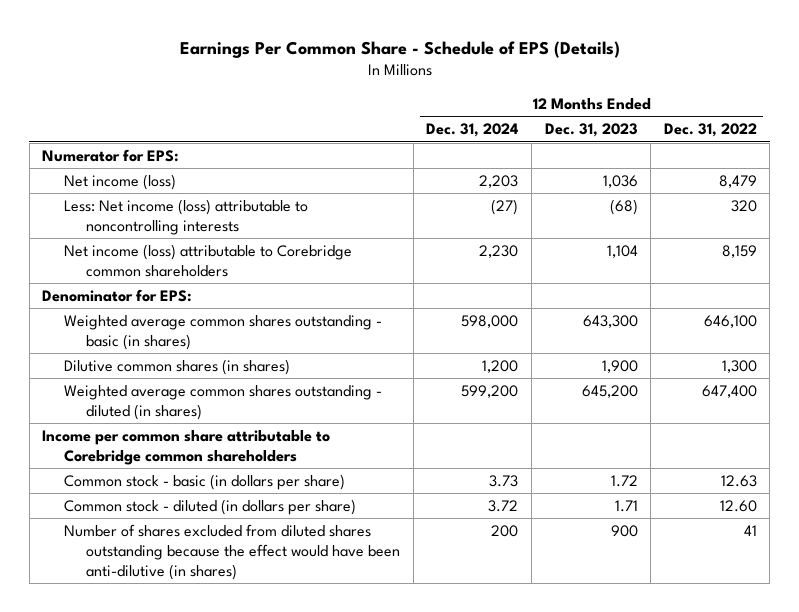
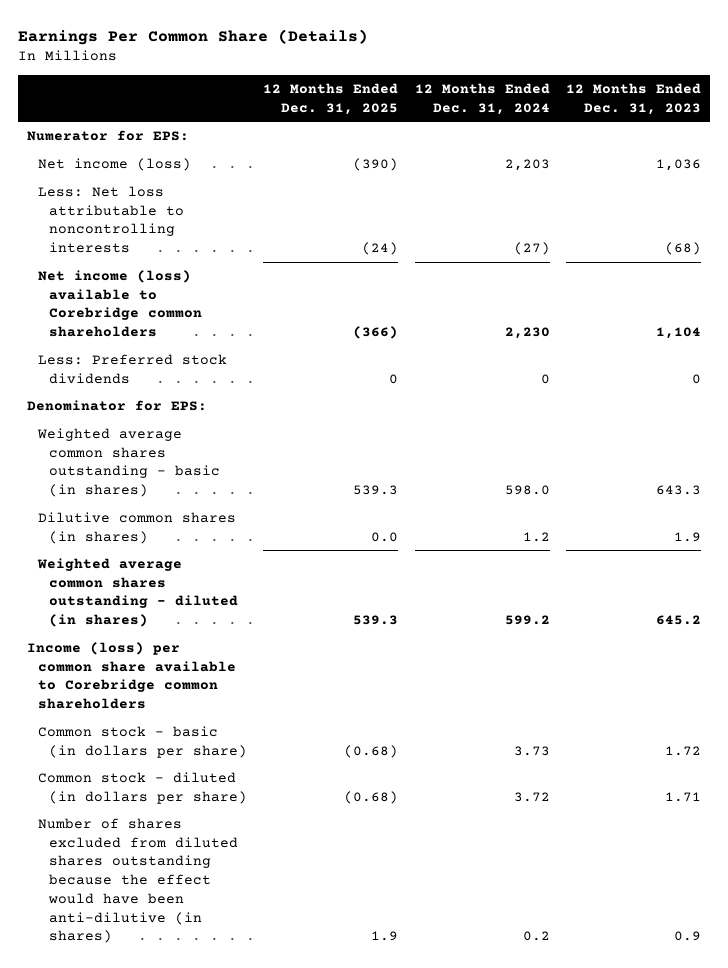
- Earnings Per Common Share - Schedule of EPS (Details)
+ Earnings Per Common Share (Details)
- | 12 Months Ended Dec. 31, 2024 | 12 Months Ended Dec. 31, 2023 | 12 Months Ended Dec. 31, 2022
+ | 12 Months Ended Dec. 31, 2025 | 12 Months Ended Dec. 31, 2024 | 12 Months Ended Dec. 31, 2023
- Less: Net income (loss) attributable to noncontrolling interests | (27) | (68) | 320
- Net income (loss) attributable to Corebridge common shareholders | 2,230 | 1,104 | 8,159
+ Less: Net loss attributable to noncontrolling interests | (24) | (27) | (68)
+ Net income (loss) available to Corebridge common shareholders | (366) | 2,230 | 1,104
+ Less: Preferred stock dividends | 0 | 0 | 0
- Weighted average common shares outstanding - basic (in shares) | 598,000 | 643,300 | 646,100
- Dilutive common shares (in shares) | 1,200 | 1,900 | 1,300
- Weighted average common shares outstanding - diluted (in shares) | 599,200 | 645,200 | 647,400
- Income per common share attributable to Corebridge common shareholders
+ Weighted average common shares outstanding - basic (in shares) | 539.3 | 598.0 | 643.3
+ Dilutive common shares (in shares) | 0.0 | 1.2 | 1.9
+ Weighted average common shares outstanding - diluted (in shares) | 539.3 | 599.2 | 645.2
+ Income (loss) per common share available to Corebridge common shareholders
- Number of shares excluded from diluted shares outstanding because the effect would have been anti-dilutive (in shares) | 200 | 900 | 41
+ Number of shares excluded from diluted shares outstanding because the effect would have been anti-dilutive (in shares) | 1.9 | 0.2 | 0.9

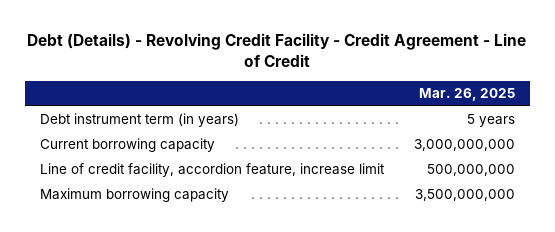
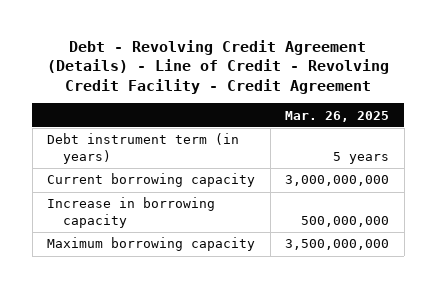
- Debt (Details) - Revolving Credit Facility - Credit Agreement - Line of Credit
+ Debt - Revolving Credit Agreement (Details) - Line of Credit - Revolving Credit Facility - Credit Agreement
- Line of credit facility, accordion feature, increase limit | 500,000,000
+ Increase in borrowing capacity | 500,000,000

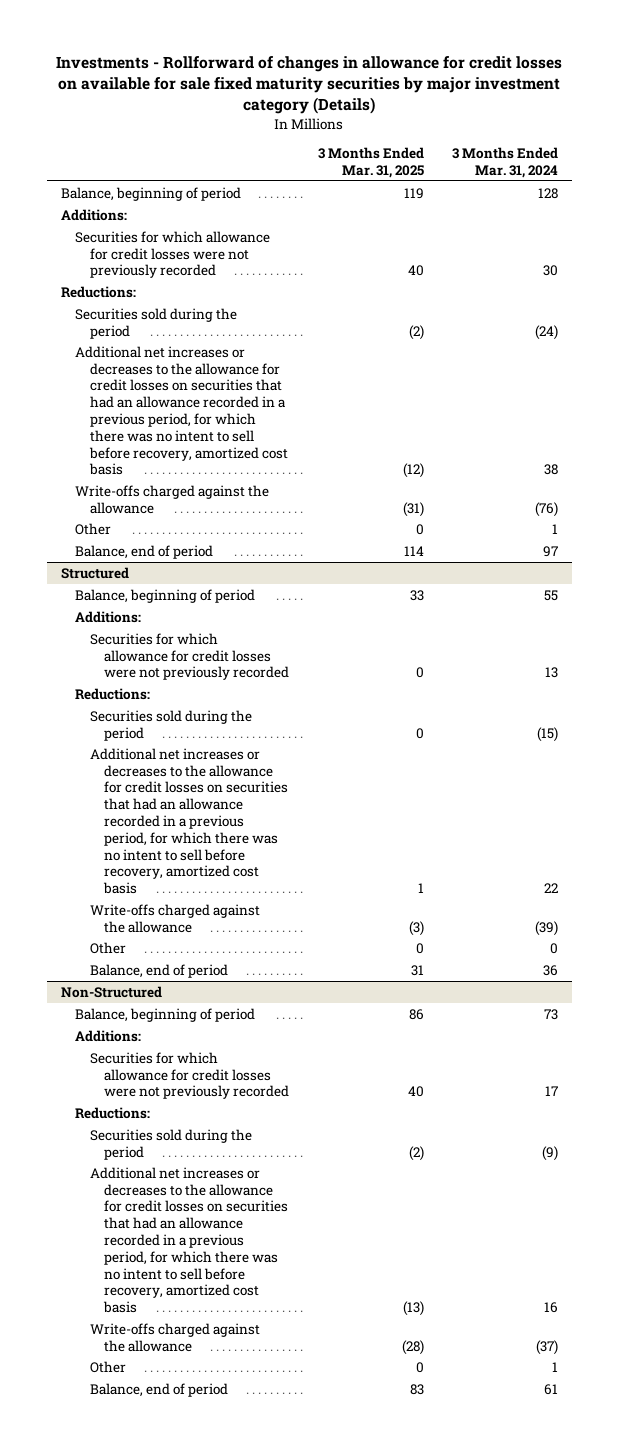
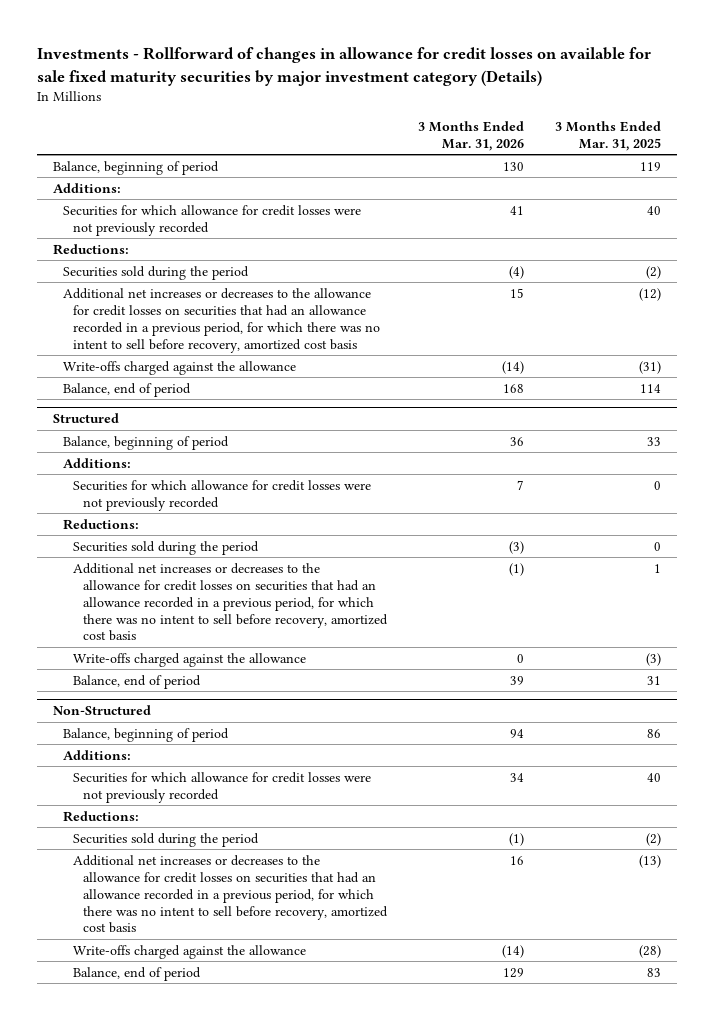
- | 3 Months Ended Mar. 31, 2025 | 3 Months Ended Mar. 31, 2024
+ | 3 Months Ended Mar. 31, 2026 | 3 Months Ended Mar. 31, 2025
- Other | 0 | 1
@ Structured
- Other | 0 | 0
@ Non-Structured
- Other | 0 | 1

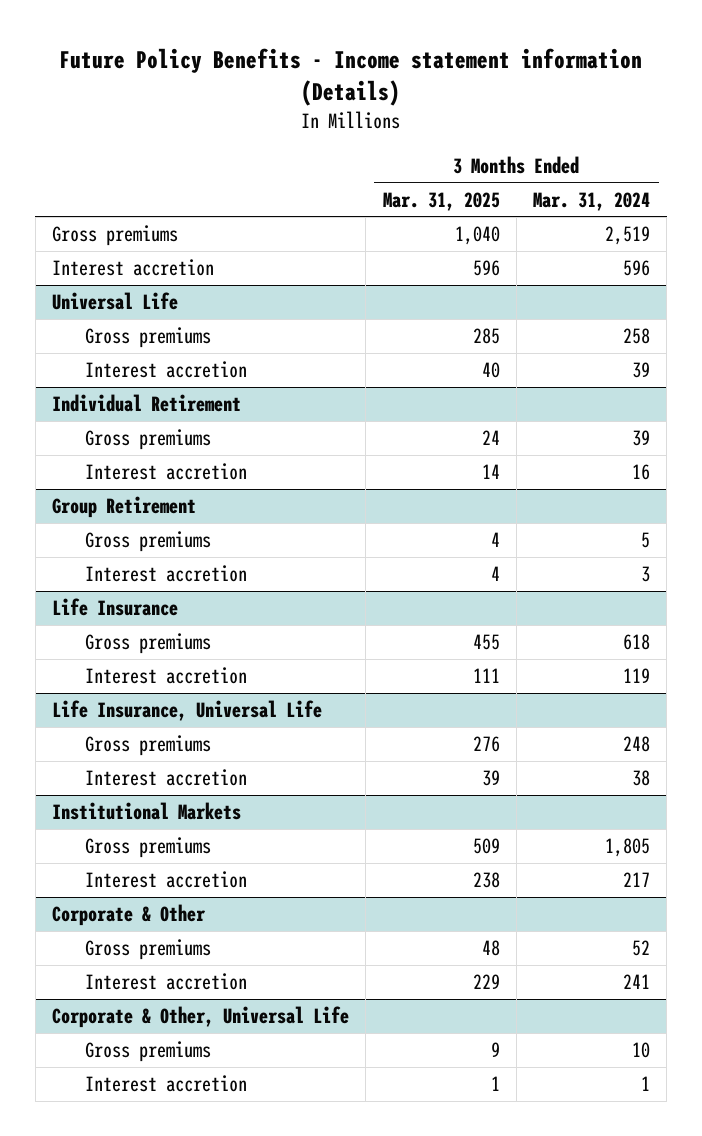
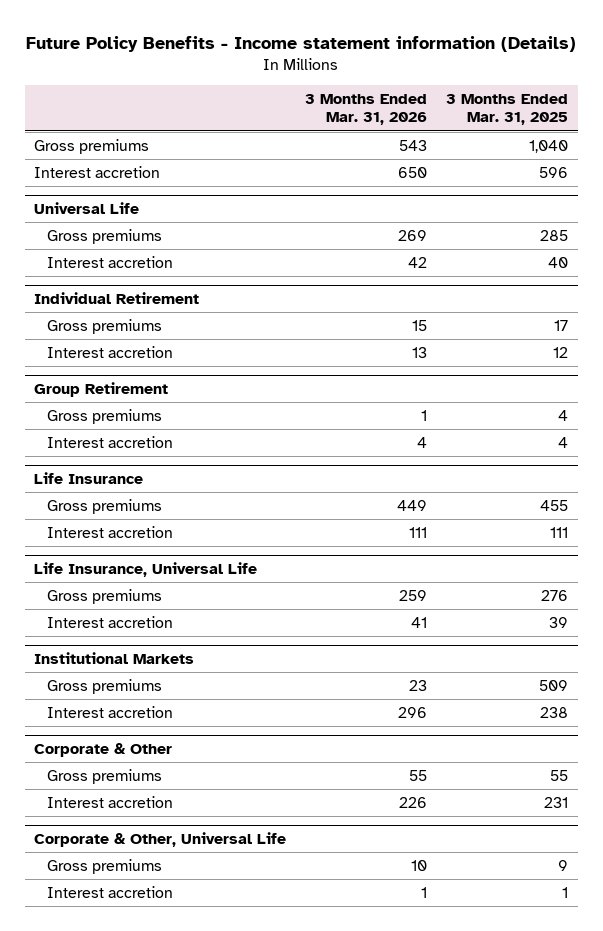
- | 3 Months Ended Mar. 31, 2025 | 3 Months Ended Mar. 31, 2024
+ | 3 Months Ended Mar. 31, 2026 | 3 Months Ended Mar. 31, 2025
@ Individual Retirement
- Gross premiums | 24 | 39
- Interest accretion | 14 | 16
+ Gross premiums | 15 | 17
+ Interest accretion | 13 | 12
@ Corporate & Other
- Gross premiums | 48 | 52
- Interest accretion | 229 | 241
+ Gross premiums | 55 | 55
+ Interest accretion | 226 | 231

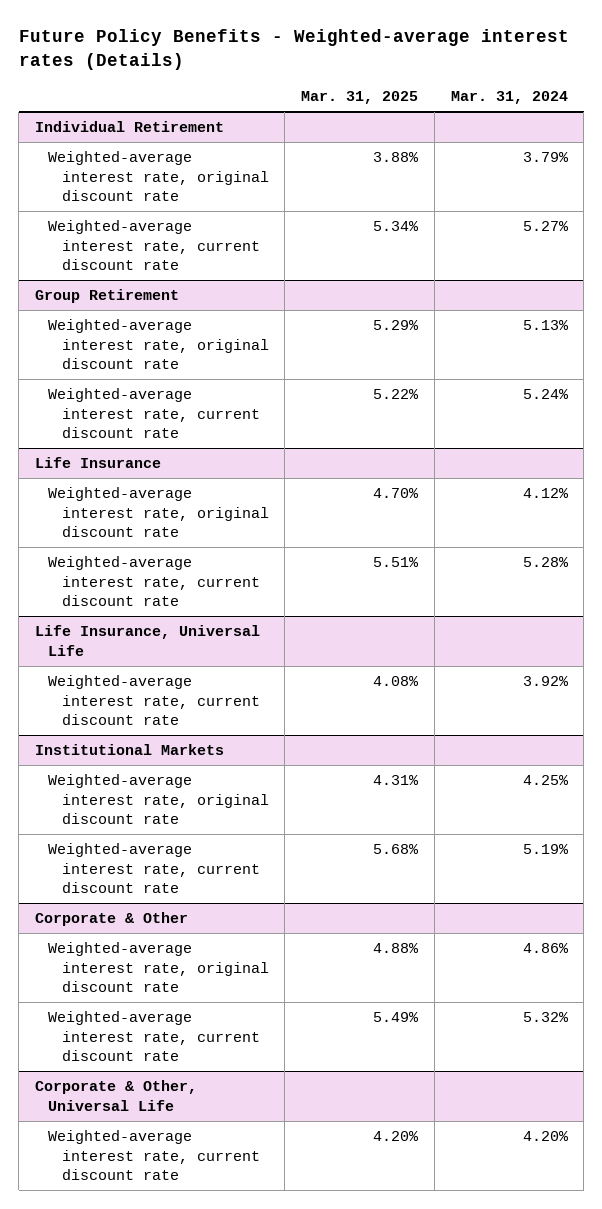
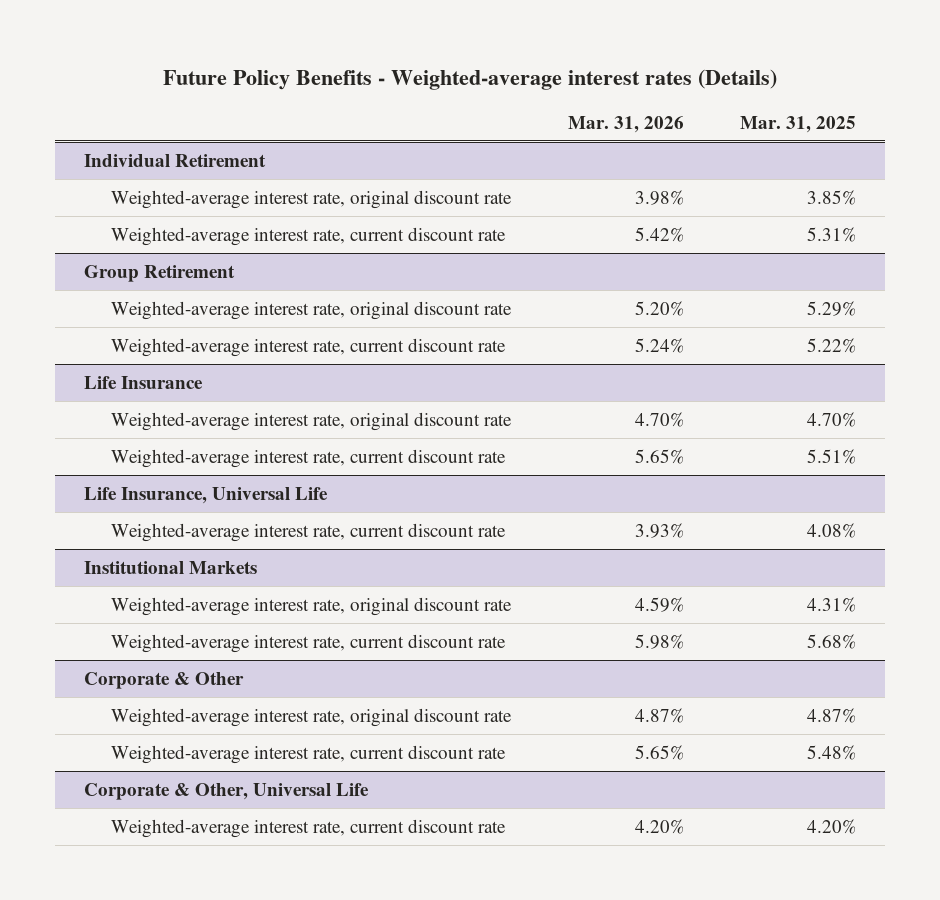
- | Mar. 31, 2025 | Mar. 31, 2024
+ | Mar. 31, 2026 | Mar. 31, 2025
@ Individual Retirement
- Weighted-average interest rate, original discount rate | 3.88% | 3.79%
- Weighted-average interest rate, current discount rate | 5.34% | 5.27%
+ Weighted-average interest rate, original discount rate | 3.98% | 3.85%
+ Weighted-average interest rate, current discount rate | 5.42% | 5.31%
@ Corporate & Other
- Weighted-average interest rate, original discount rate | 4.88% | 4.86%
- Weighted-average interest rate, current discount rate | 5.49% | 5.32%
+ Weighted-average interest rate, original discount rate | 4.87% | 4.87%
+ Weighted-average interest rate, current discount rate | 5.65% | 5.48%

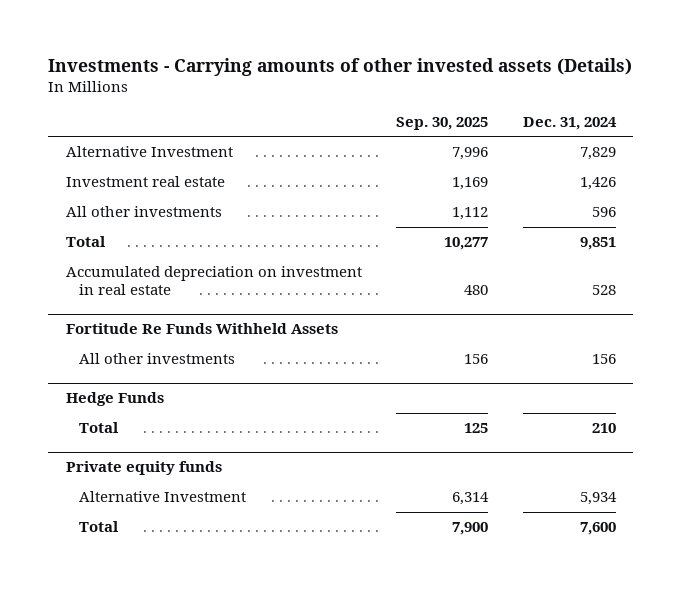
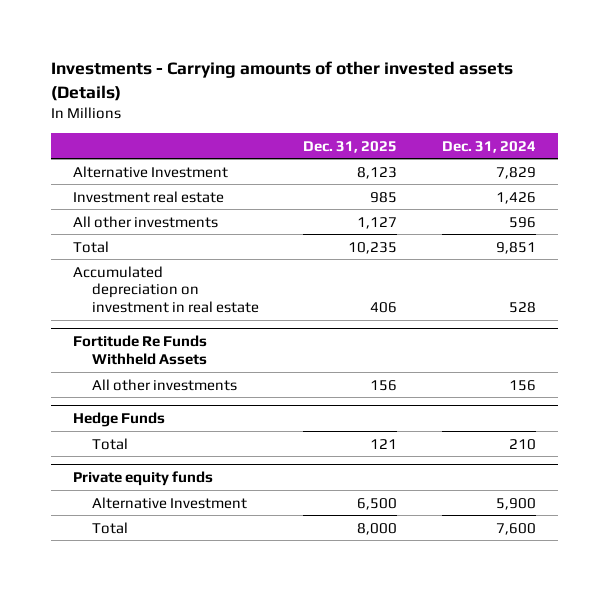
- | Sep. 30, 2025 | Dec. 31, 2024
+ | Dec. 31, 2025 | Dec. 31, 2024
@ Private equity funds
- Alternative Investment | 6,314 | 5,934
+ Alternative Investment | 6,500 | 5,900

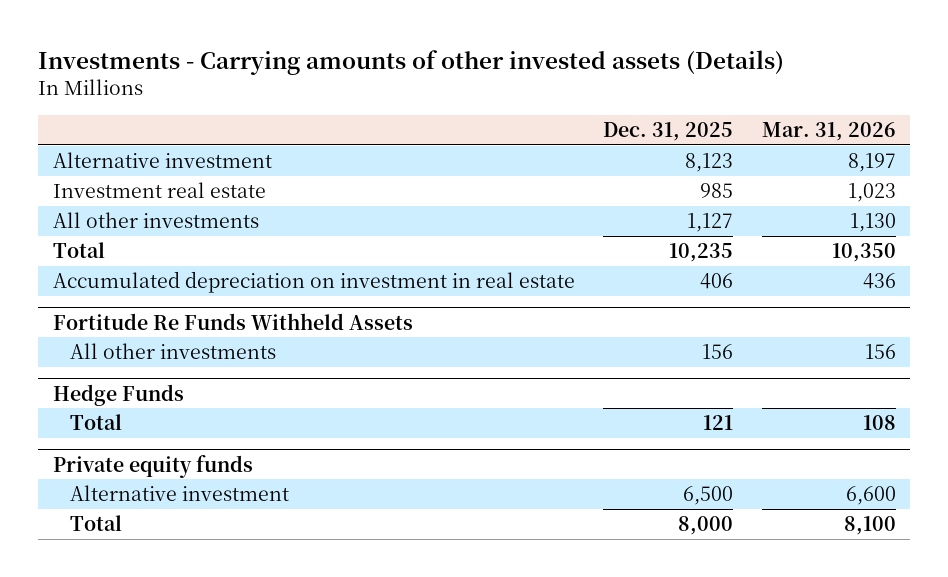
- | Dec. 31, 2025 | Dec. 31, 2024
+ | Dec. 31, 2025 | Mar. 31, 2026
- Alternative Investment | 8,123 | 7,829
+ Alternative investment | 8,123 | 8,197
@ Private equity funds
- Alternative Investment | 6,500 | 5,900
+ Alternative investment | 6,500 | 6,600

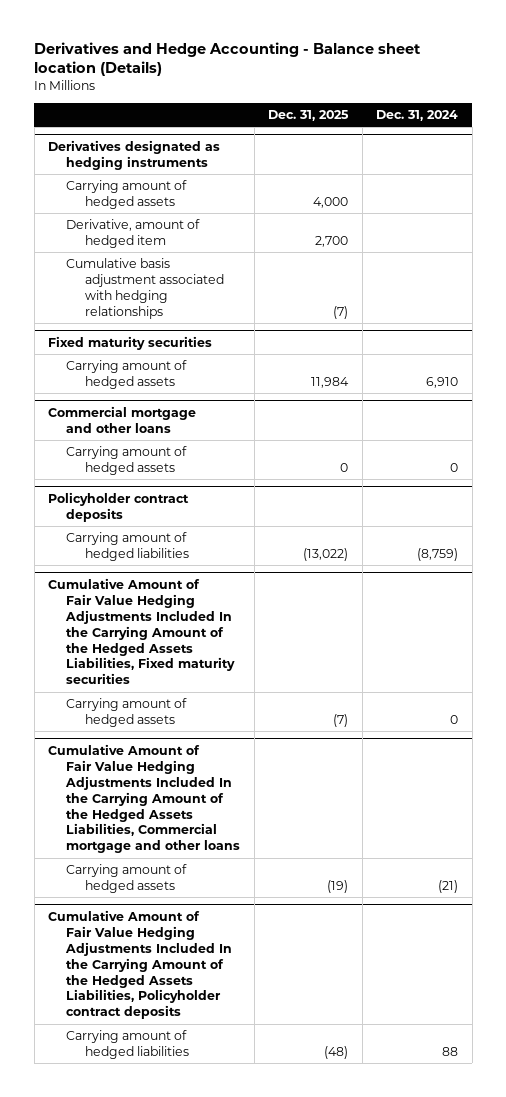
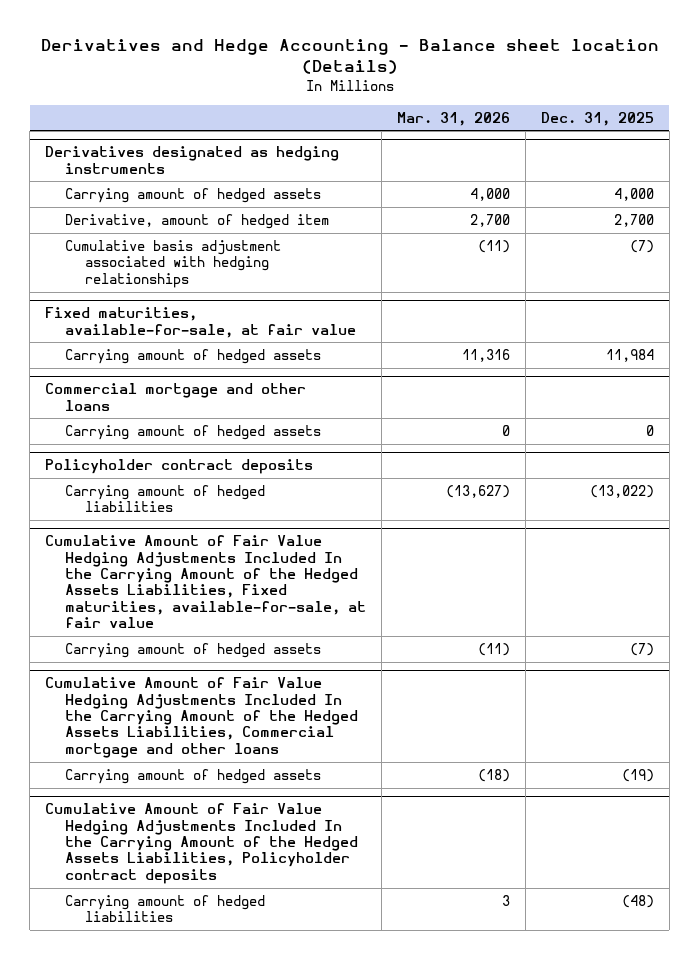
- | Dec. 31, 2025 | Dec. 31, 2024
+ | Mar. 31, 2026 | Dec. 31, 2025
- Fixed maturity securities
+ Fixed maturities, available-for-sale, at fair value
- Cumulative Amount of Fair Value Hedging Adjustments Included In the Carrying Amount of the Hedged Assets Liabilities, Fixed maturity securities
+ Cumulative Amount of Fair Value Hedging Adjustments Included In the Carrying Amount of the Hedged Assets Liabilities, Fixed maturities, available-for-sale, at fair value

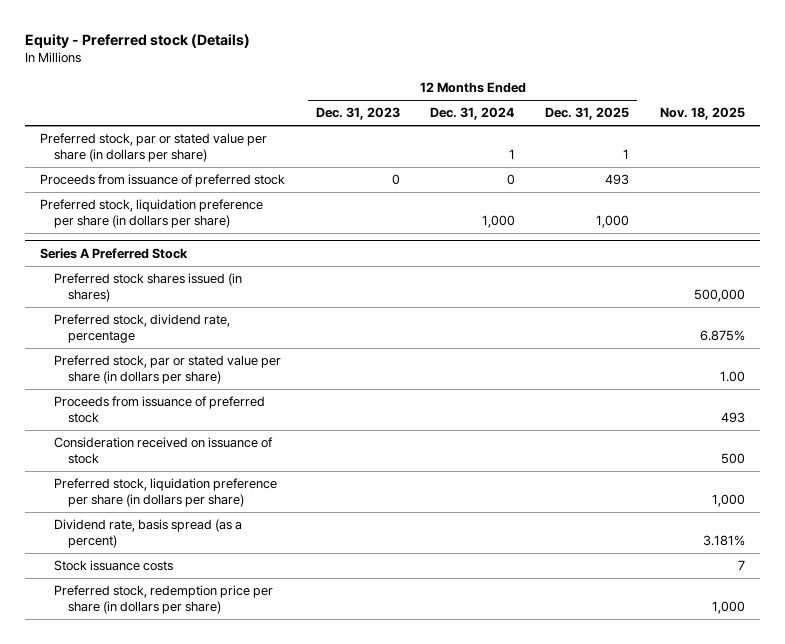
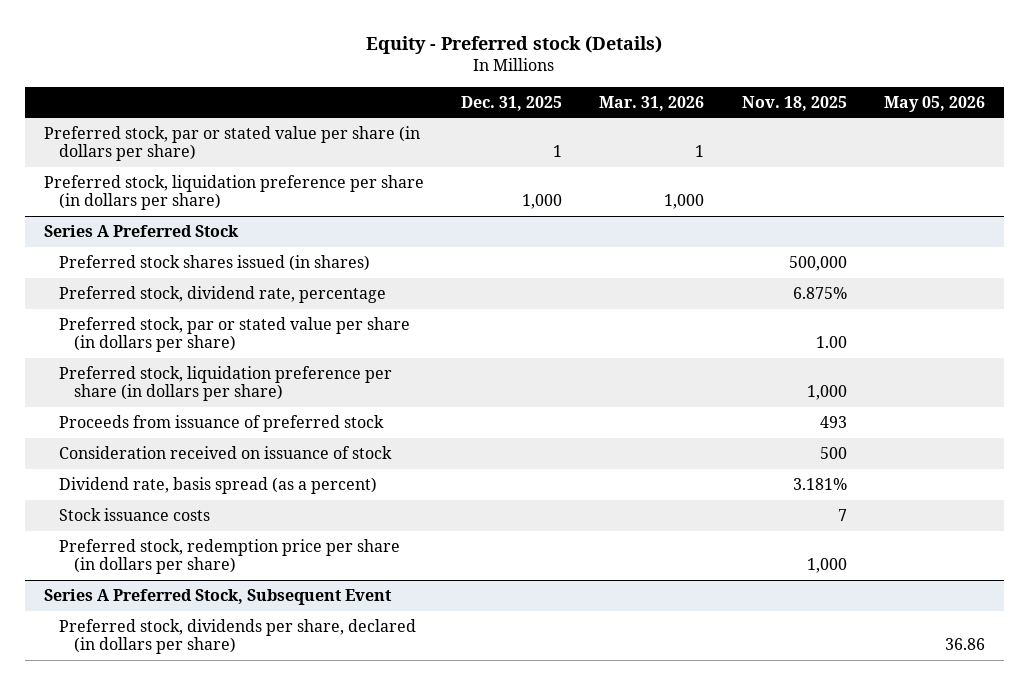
- | 12 Months Ended Dec. 31, 2023 | 12 Months Ended Dec. 31, 2024 | 12 Months Ended Dec. 31, 2025 | Nov. 18, 2025
+ | Dec. 31, 2025 | Mar. 31, 2026 | Nov. 18, 2025 | May 05, 2026
- Proceeds from issuance of preferred stock | 0 | 0 | 493 |
@ Series A Preferred Stock
moved up: Preferred stock, liquidation preference per share (in dollars per share) | | | 1,000 |
+ Series A Preferred Stock, Subsequent Event
+ Preferred stock, dividends per share, declared (in dollars per share) | | | | 36.86

